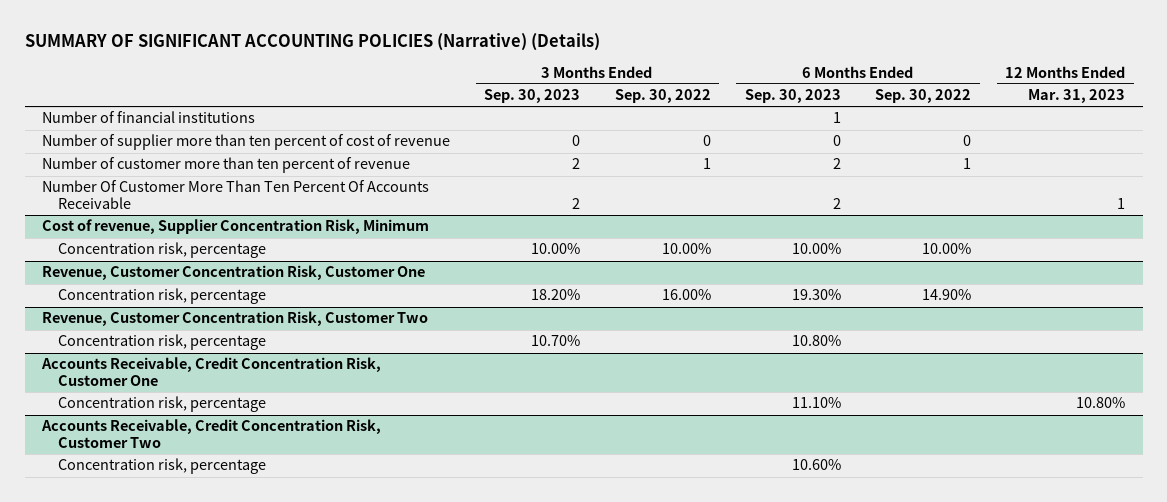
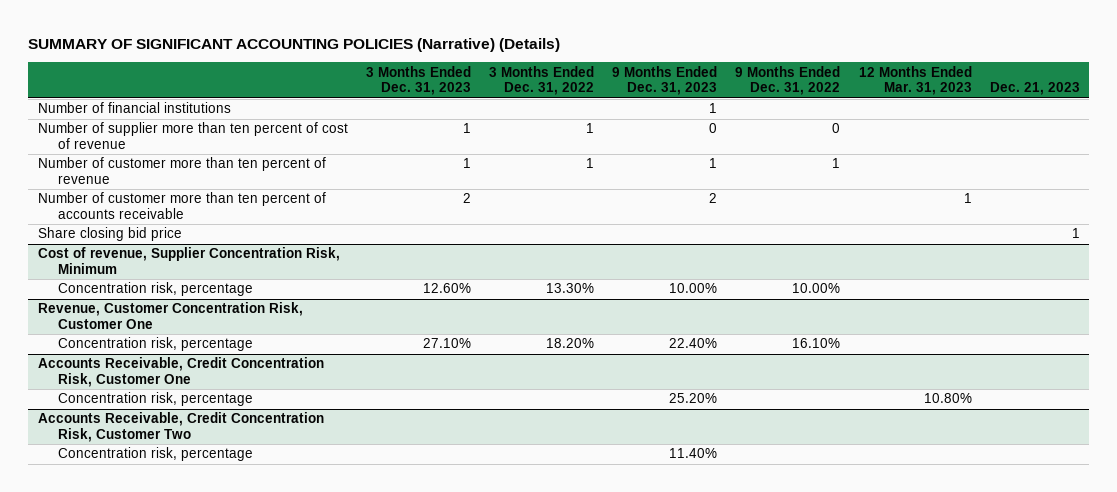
- | 3 Months Ended Sep. 30, 2023 | 3 Months Ended Sep. 30, 2022 | 6 Months Ended Sep. 30, 2023 | 6 Months Ended Sep. 30, 2022 | 12 Months Ended Mar. 31, 2023
+ | 3 Months Ended Dec. 31, 2023 | 3 Months Ended Dec. 31, 2022 | 9 Months Ended Dec. 31, 2023 | 9 Months Ended Dec. 31, 2022 | 12 Months Ended Mar. 31, 2023 | Dec. 21, 2023
- Number Of Customer More Than Ten Percent Of Accounts Receivable | 2 | | 2 | | 1
+ Number of customer more than ten percent of accounts receivable | 2 | | 2 | | 1 |
+ Share closing bid price | | | | | | 1
- Revenue, Customer Concentration Risk, Customer Two
- Concentration risk, percentage | 10.70% | | 10.80% | |

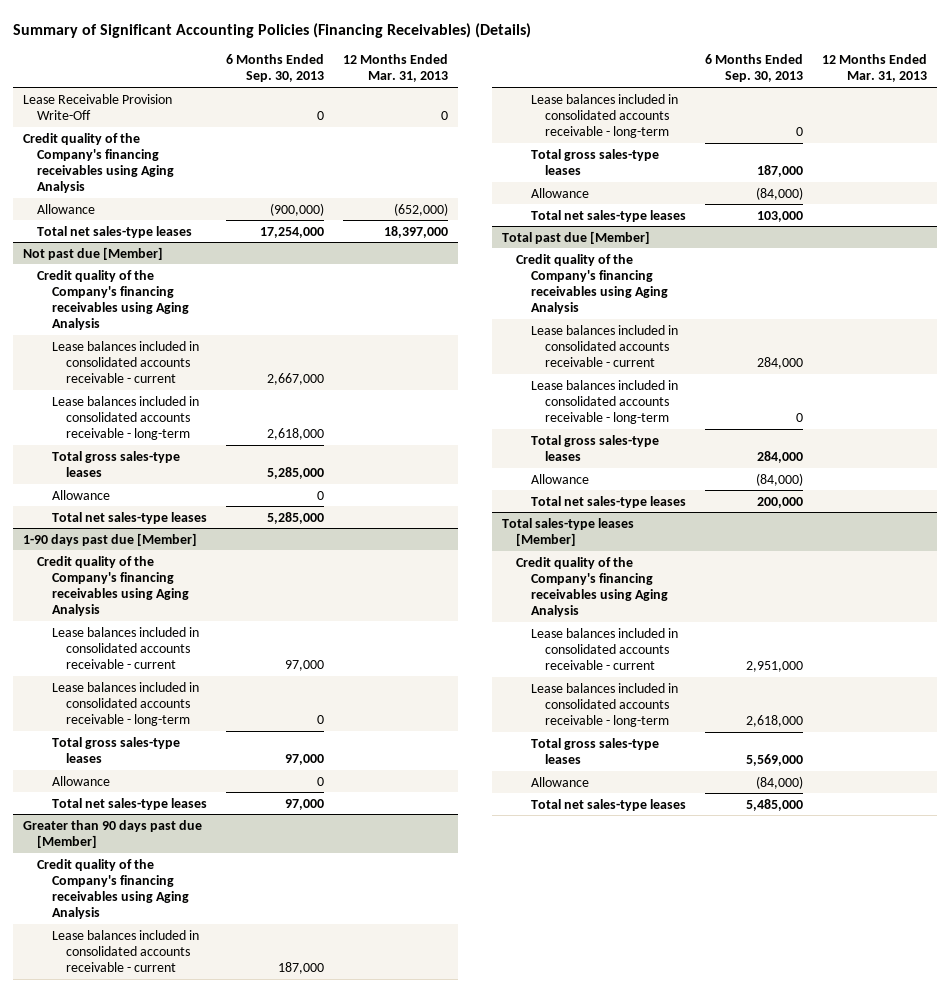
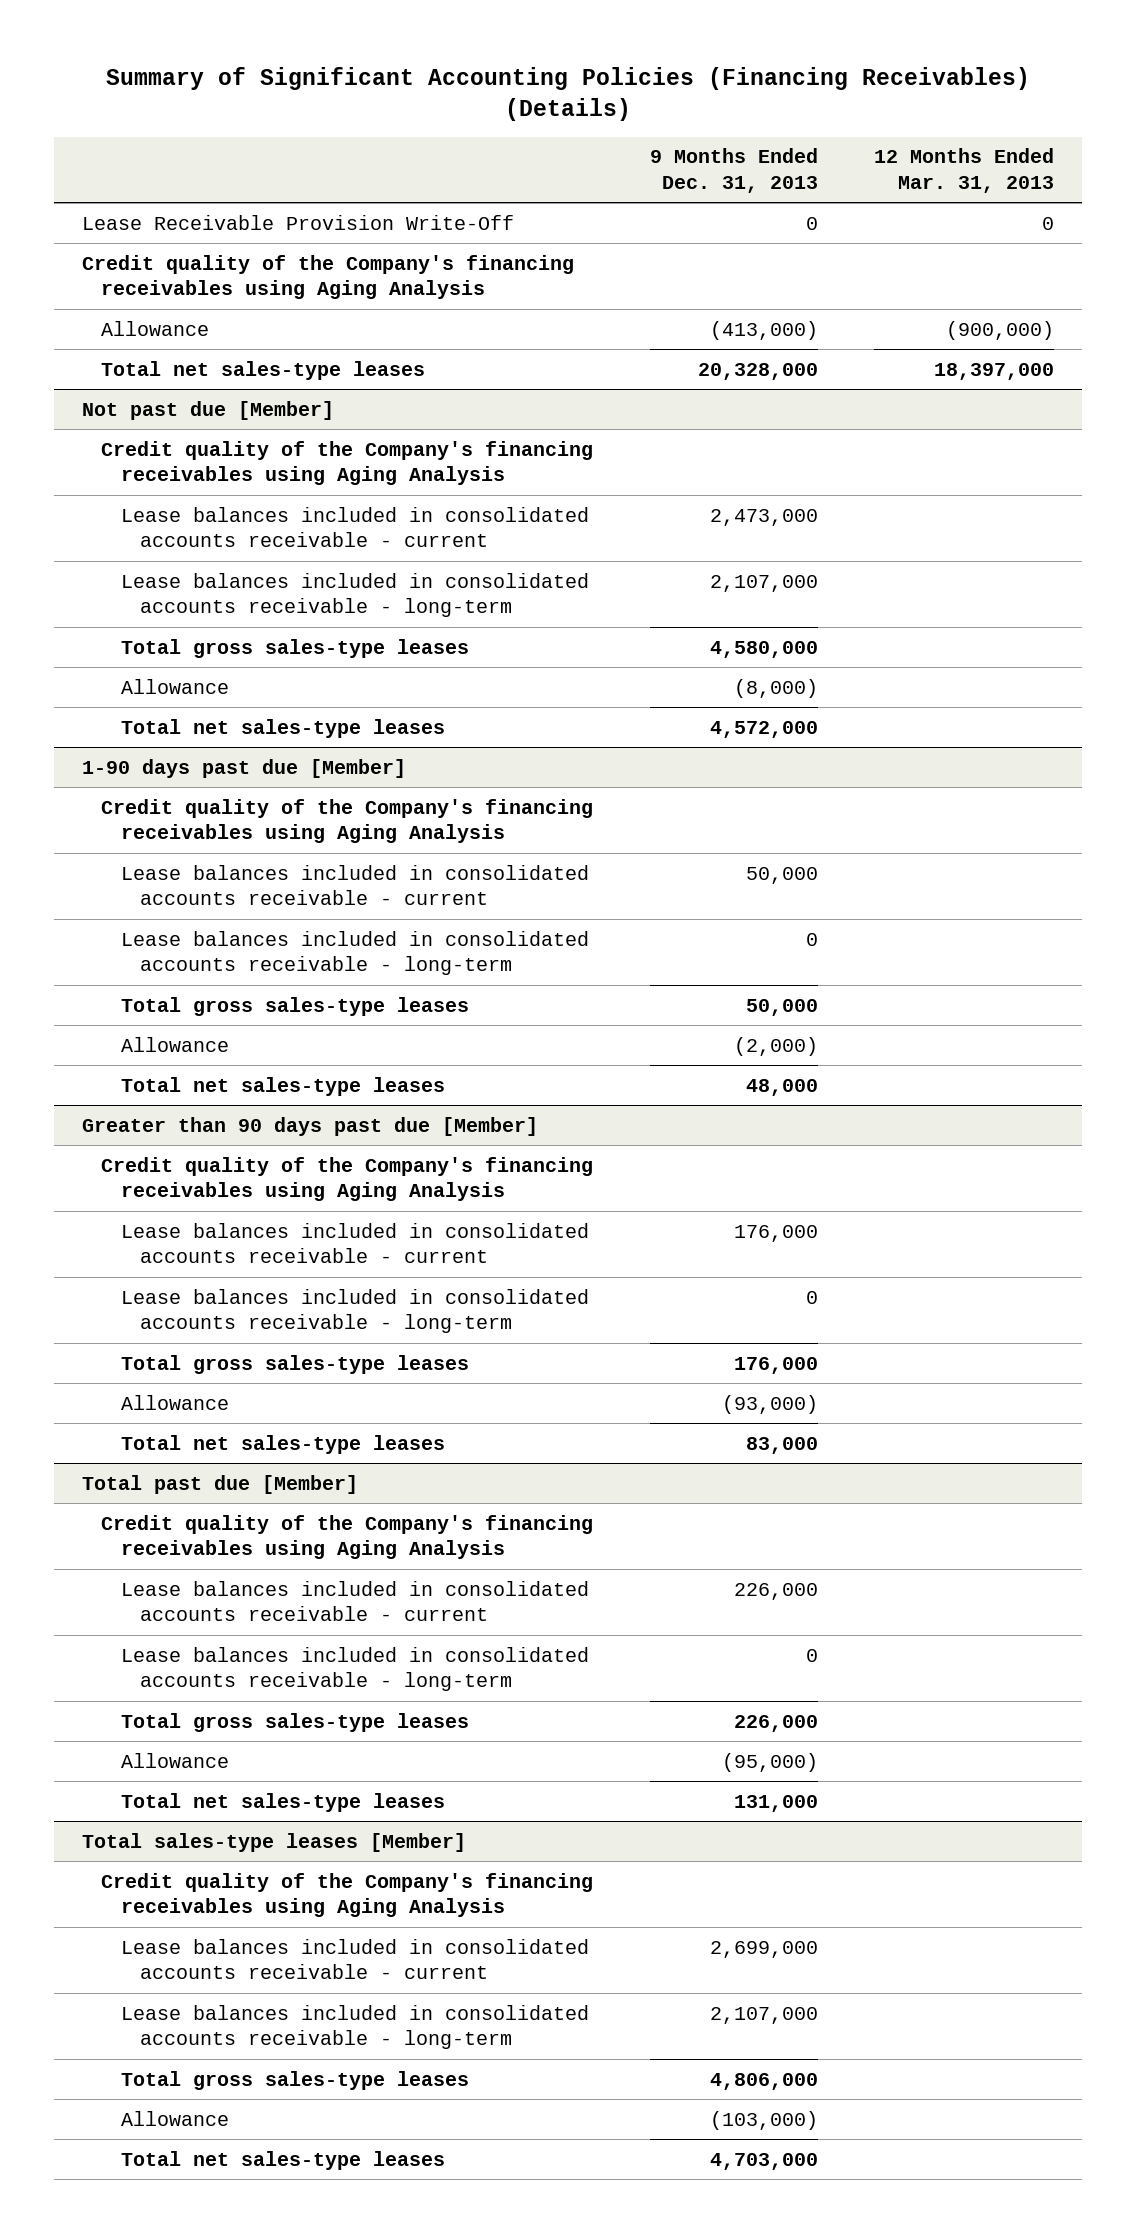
- | 6 Months Ended Sep. 30, 2013 | 12 Months Ended Mar. 31, 2013
+ | 9 Months Ended Dec. 31, 2013 | 12 Months Ended Mar. 31, 2013
- Allowance | (900,000) | (652,000)
+ Allowance | (413,000) | (900,000)

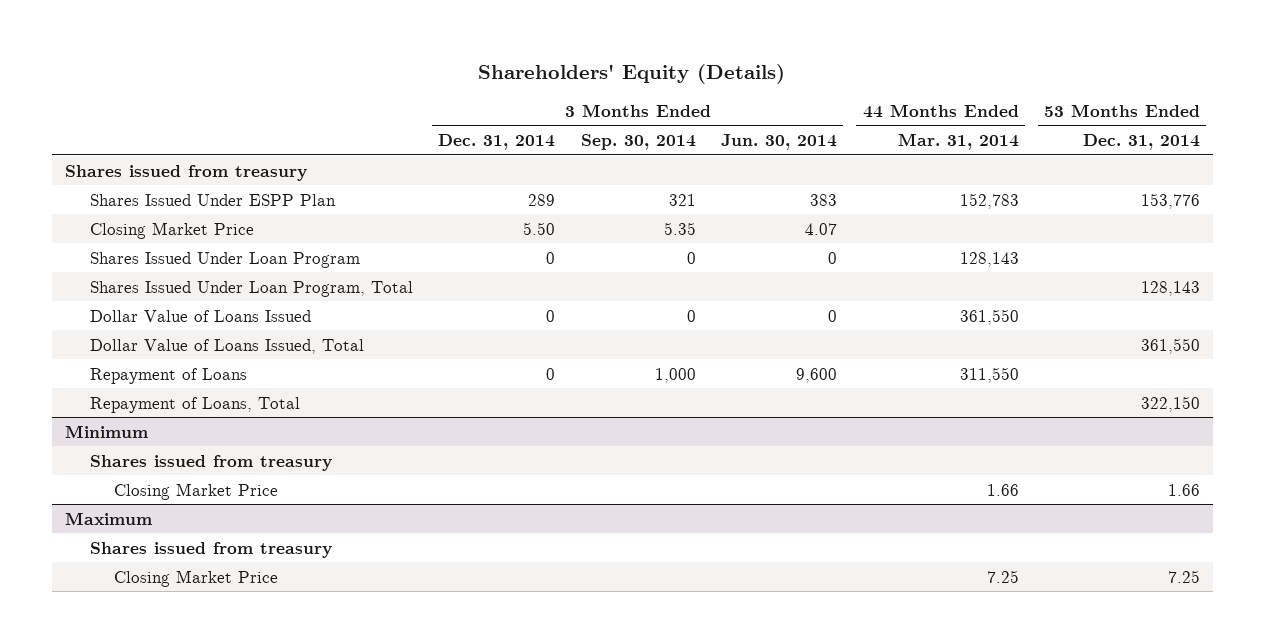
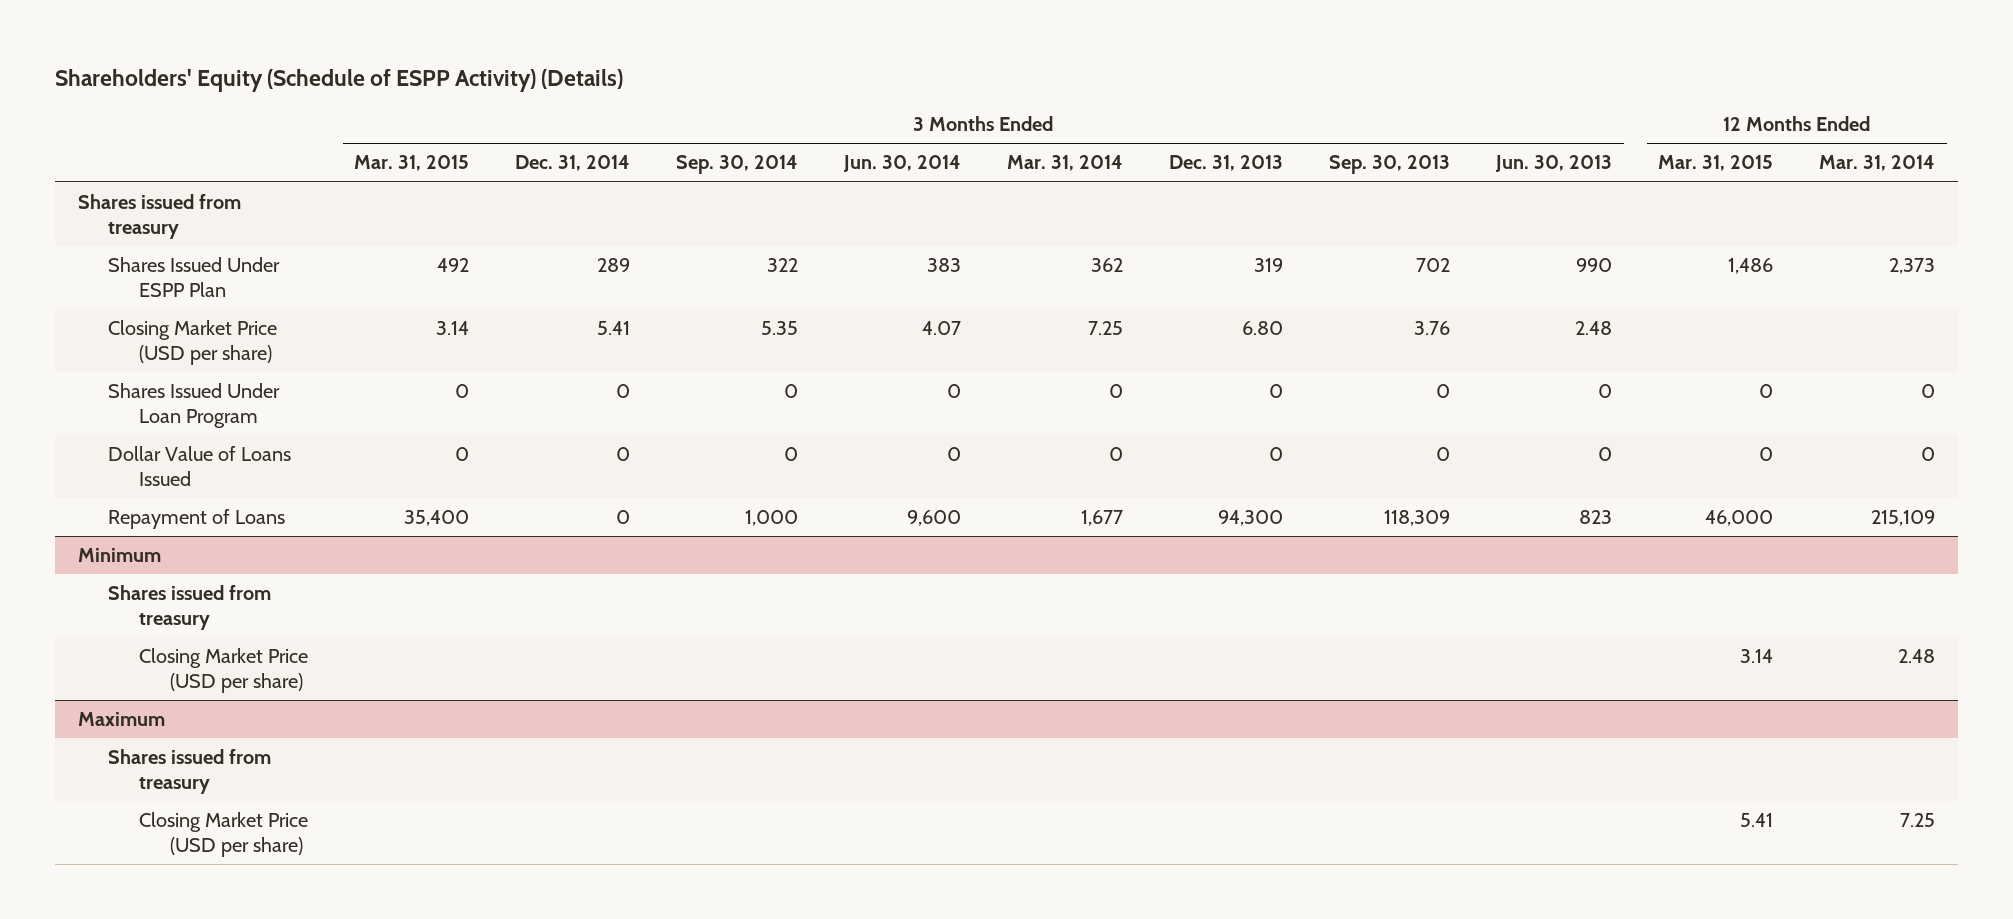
- Shareholders' Equity (Details)
+ Shareholders' Equity (Schedule of ESPP Activity) (Details)
- | 3 Months Ended Dec. 31, 2014 | 3 Months Ended Sep. 30, 2014 | 3 Months Ended Jun. 30, 2014 | 44 Months Ended Mar. 31, 2014 | 53 Months Ended Dec. 31, 2014
+ | 3 Months Ended Mar. 31, 2015 | 3 Months Ended Dec. 31, 2014 | 3 Months Ended Sep. 30, 2014 | 3 Months Ended Jun. 30, 2014 | 3 Months Ended Mar. 31, 2014 | 3 Months Ended Dec. 31, 2013 | 3 Months Ended Sep. 30, 2013 | 3 Months Ended Jun. 30, 2013 | 12 Months Ended Mar. 31, 2015 | 12 Months Ended Mar. 31, 2014
- Shares Issued Under ESPP Plan | 289 | 321 | 383 | 152,783 | 153,776
- Closing Market Price | 5.50 | 5.35 | 4.07 | |
+ Shares Issued Under ESPP Plan | 492 | 289 | 322 | 383 | 362 | 319 | 702 | 990 | 1,486 | 2,373
+ Closing Market Price (USD per share) | 3.14 | 5.41 | 5.35 | 4.07 | 7.25 | 6.80 | 3.76 | 2.48 | |
- Shares Issued Under Loan Program, Total | | | | | 128,143
- Dollar Value of Loans Issued, Total | | | | | 361,550
- Repayment of Loans, Total | | | | | 322,150
@ Minimum
- Closing Market Price | | | | 1.66 | 1.66
+ Closing Market Price (USD per share) | | | | | | | | | 3.14 | 2.48
@ Maximum
- Closing Market Price | | | | 7.25 | 7.25
+ Closing Market Price (USD per share) | | | | | | | | | 5.41 | 7.25

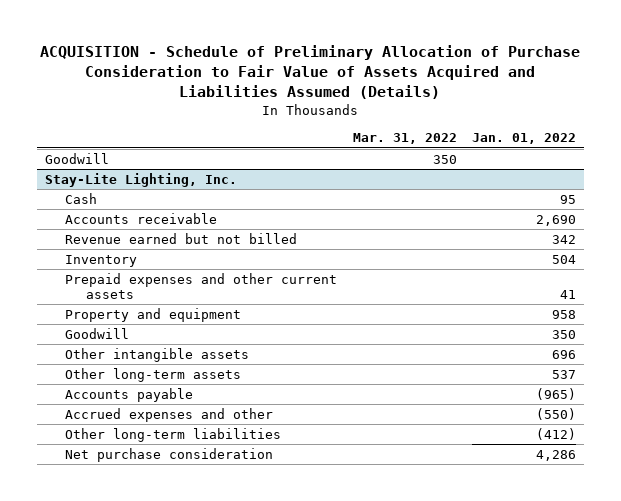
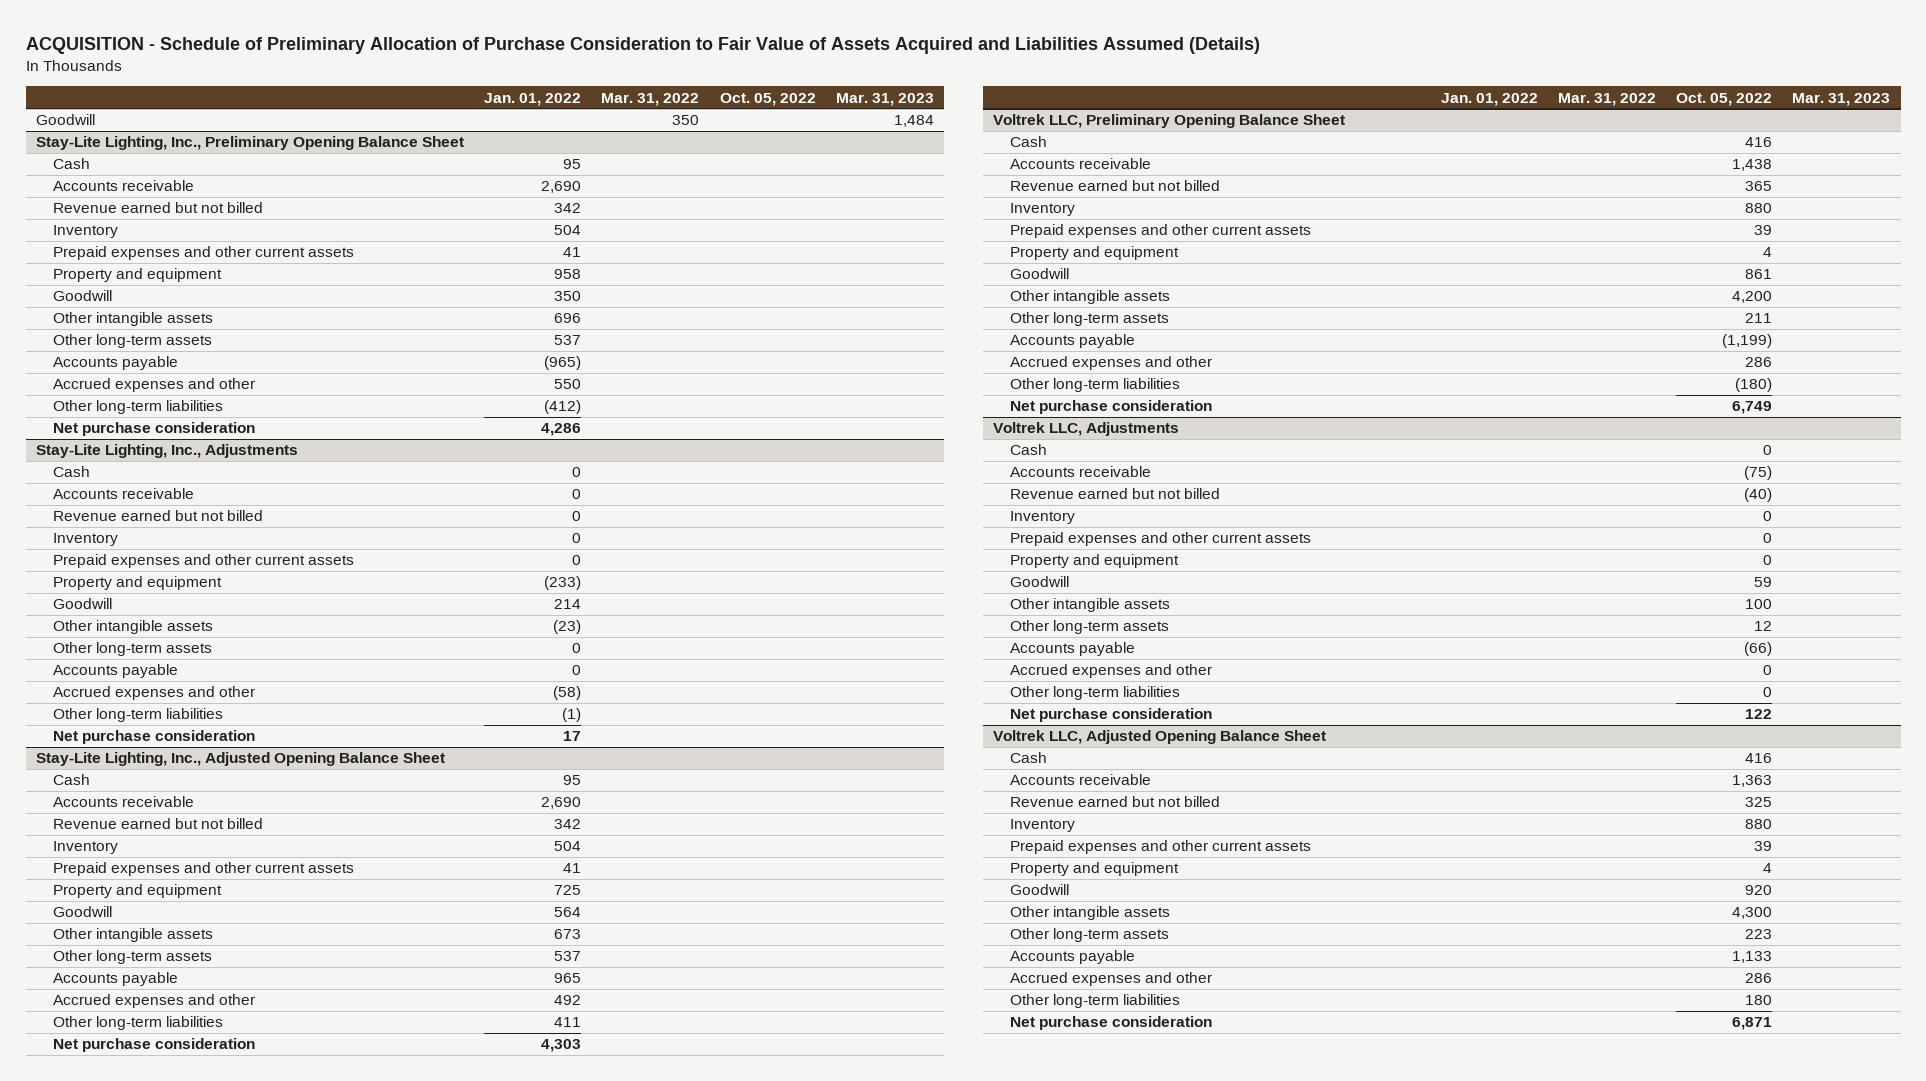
- | Mar. 31, 2022 | Jan. 01, 2022
+ | Jan. 01, 2022 | Mar. 31, 2022 | Oct. 05, 2022 | Mar. 31, 2023
- Stay-Lite Lighting, Inc.
+ Stay-Lite Lighting, Inc., Preliminary Opening Balance Sheet
- Accrued expenses and other | | (550)
+ Accrued expenses and other | 550 | | |
+ Stay-Lite Lighting, Inc., Adjustments
+ Cash | 0 | | |
+ Accounts receivable | 0 | | |
+ Revenue earned but not billed | 0 | | |
+ Inventory | 0 | | |
+ Prepaid expenses and other current assets | 0 | | |
+ Property and equipment | (233) | | |
+ Goodwill | 214 | | |
+ Other intangible assets | (23) | | |
+ Other long-term assets | 0 | | |
+ Accounts payable | 0 | | |
+ Accrued expenses and other | (58) | | |
+ Other long-term liabilities | (1) | | |
+ Net purchase consideration | 17 | | |
+ Stay-Lite Lighting, Inc., Adjusted Opening Balance Sheet
+ Cash | 95 | | |
+ Accounts receivable | 2,690 | | |
+ Revenue earned but not billed | 342 | | |
+ Inventory | 504 | | |
+ Prepaid expenses and other current assets | 41 | | |
+ Property and equipment | 725 | | |
+ Goodwill | 564 | | |
+ Other intangible assets | 673 | | |
+ Other long-term assets | 537 | | |
+ Accounts payable | 965 | | |
+ Accrued expenses and other | 492 | | |
+ Other long-term liabilities | 411 | | |
+ Net purchase consideration | 4,303 | | |
+ Voltrek LLC, Preliminary Opening Balance Sheet
+ Cash | | | 416 |
+ Accounts receivable | | | 1,438 |
+ Revenue earned but not billed | | | 365 |
+ Inventory | | | 880 |
+ Prepaid expenses and other current assets | | | 39 |
+ Property and equipment | | | 4 |
+ Goodwill | | | 861 |
+ Other intangible assets | | | 4,200 |
+ Other long-term assets | | | 211 |
+ Accounts payable | | | (1,199) |
+ Accrued expenses and other | | | 286 |
+ Other long-term liabilities | | | (180) |
+ Net purchase consideration | | | 6,749 |
+ Voltrek LLC, Adjustments
+ Cash | | | 0 |
+ Accounts receivable | | | (75) |
+ Revenue earned but not billed | | | (40) |
+ Inventory | | | 0 |
+ Prepaid expenses and other current assets | | | 0 |
+ Property and equipment | | | 0 |
+ Goodwill | | | 59 |
+ Other intangible assets | | | 100 |
+ Other long-term assets | | | 12 |
+ Accounts payable | | | (66) |
+ Accrued expenses and other | | | 0 |
+ Other long-term liabilities | | | 0 |
+ Net purchase consideration | | | 122 |
+ Voltrek LLC, Adjusted Opening Balance Sheet
+ Cash | | | 416 |
+ Accounts receivable | | | 1,363 |
+ Revenue earned but not billed | | | 325 |
+ Inventory | | | 880 |
+ Prepaid expenses and other current assets | | | 39 |
+ Property and equipment | | | 4 |
+ Goodwill | | | 920 |
+ Other intangible assets | | | 4,300 |
+ Other long-term assets | | | 223 |
+ Accounts payable | | | 1,133 |
+ Accrued expenses and other | | | 286 |
+ Other long-term liabilities | | | 180 |
+ Net purchase consideration | | | 6,871 |

